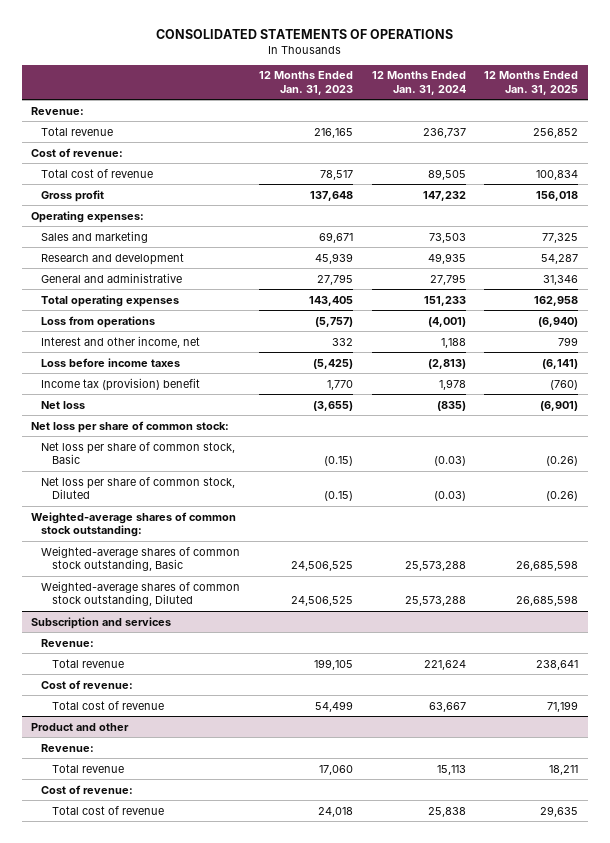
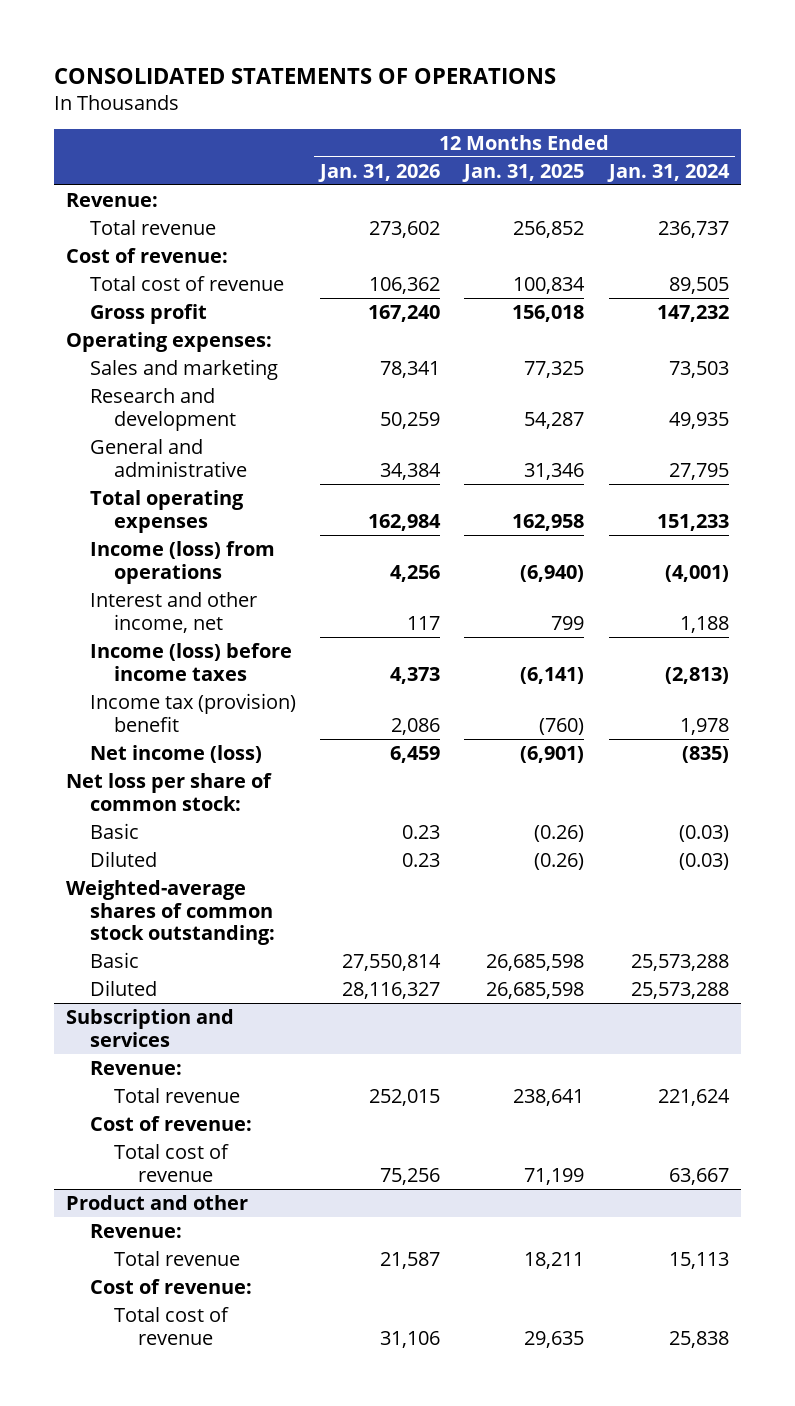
- | 12 Months Ended Jan. 31, 2023 | 12 Months Ended Jan. 31, 2024 | 12 Months Ended Jan. 31, 2025
+ | 12 Months Ended Jan. 31, 2026 | 12 Months Ended Jan. 31, 2025 | 12 Months Ended Jan. 31, 2024
- Loss from operations | (5,757) | (4,001) | (6,940)
+ Income (loss) from operations | 4,256 | (6,940) | (4,001)
- Loss before income taxes | (5,425) | (2,813) | (6,141)
+ Income (loss) before income taxes | 4,373 | (6,141) | (2,813)
- Net loss | (3,655) | (835) | (6,901)
+ Net income (loss) | 6,459 | (6,901) | (835)
- Net loss per share of common stock, Basic | (0.15) | (0.03) | (0.26)
- Net loss per share of common stock, Diluted | (0.15) | (0.03) | (0.26)
+ Basic | 0.23 | (0.26) | (0.03)
+ Diluted | 0.23 | (0.26) | (0.03)
- Weighted-average shares of common stock outstanding, Basic | 24,506,525 | 25,573,288 | 26,685,598
- Weighted-average shares of common stock outstanding, Diluted | 24,506,525 | 25,573,288 | 26,685,598
+ Basic | 27,550,814 | 26,685,598 | 25,573,288
+ Diluted | 28,116,327 | 26,685,598 | 25,573,288

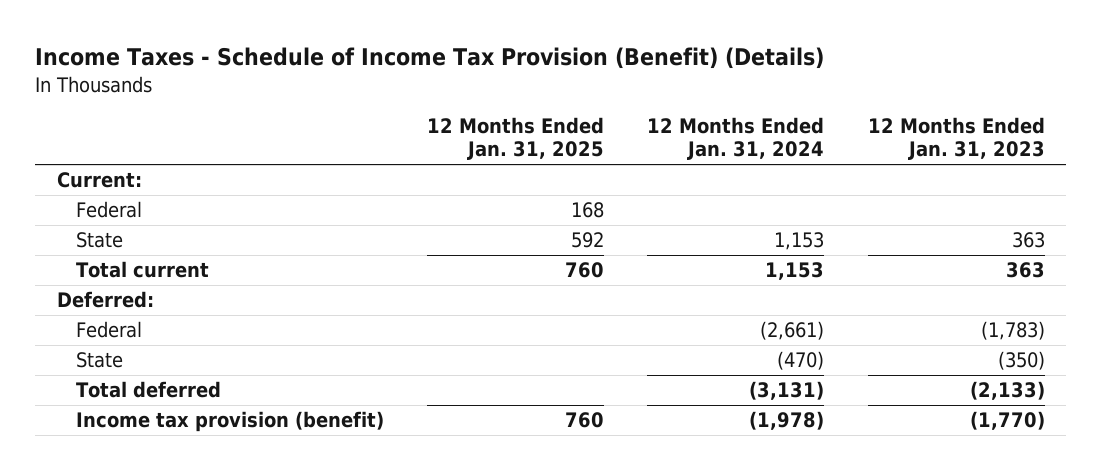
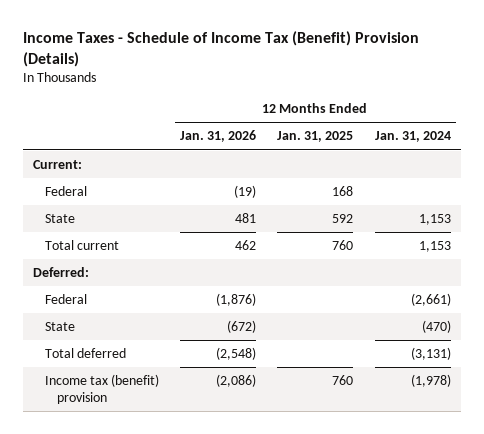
- Income Taxes - Schedule of Income Tax Provision (Benefit) (Details)
+ Income Taxes - Schedule of Income Tax (Benefit) Provision (Details)
- | 12 Months Ended Jan. 31, 2025 | 12 Months Ended Jan. 31, 2024 | 12 Months Ended Jan. 31, 2023
+ | 12 Months Ended Jan. 31, 2026 | 12 Months Ended Jan. 31, 2025 | 12 Months Ended Jan. 31, 2024
- Income tax provision (benefit) | 760 | (1,978) | (1,770)
+ Income tax (benefit) provision | (2,086) | 760 | (1,978)

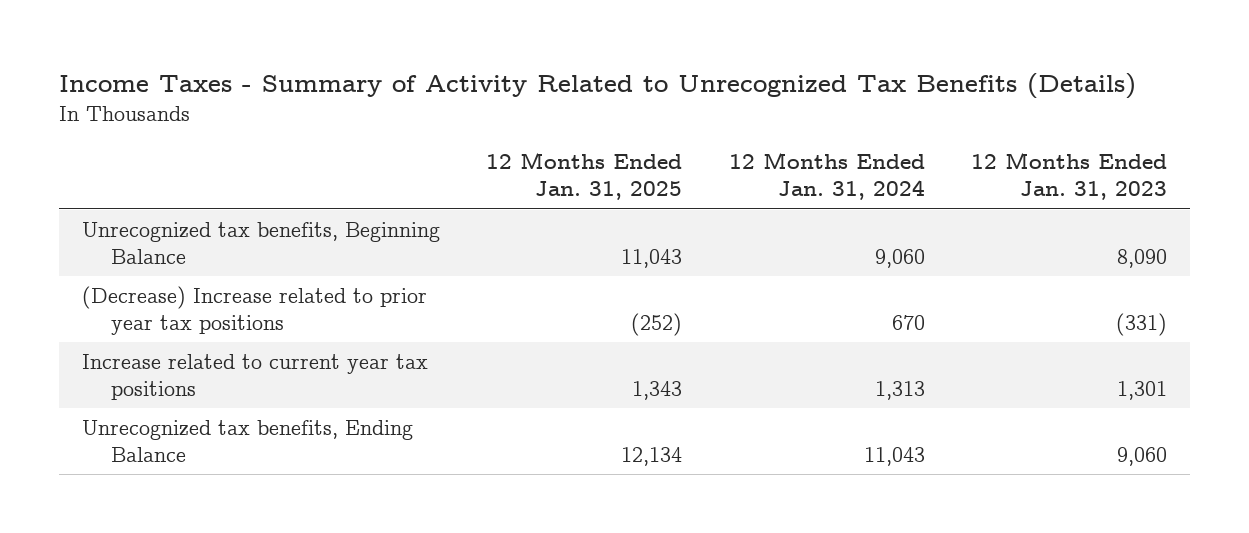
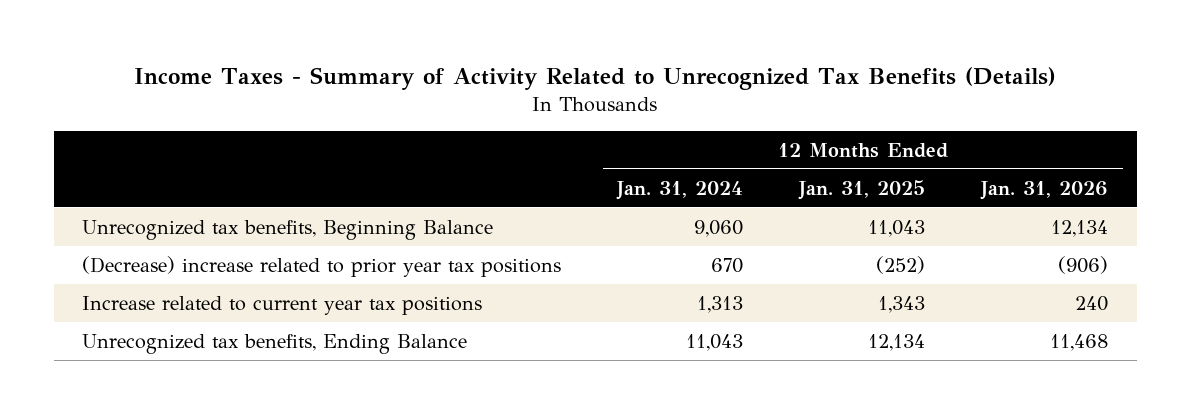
- | 12 Months Ended Jan. 31, 2025 | 12 Months Ended Jan. 31, 2024 | 12 Months Ended Jan. 31, 2023
+ | 12 Months Ended Jan. 31, 2024 | 12 Months Ended Jan. 31, 2025 | 12 Months Ended Jan. 31, 2026
- (Decrease) Increase related to prior year tax positions | (252) | 670 | (331)
+ (Decrease) increase related to prior year tax positions | 670 | (252) | (906)

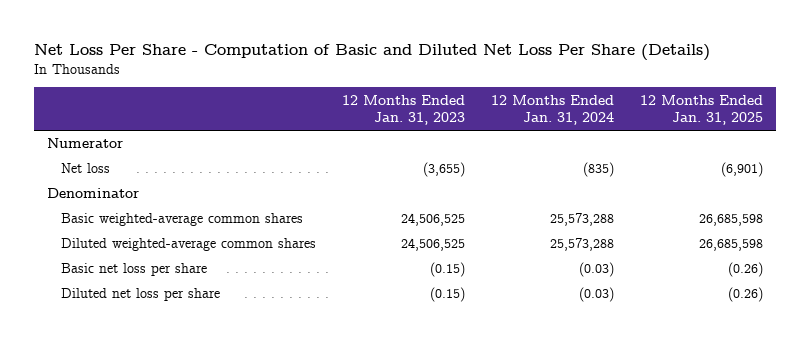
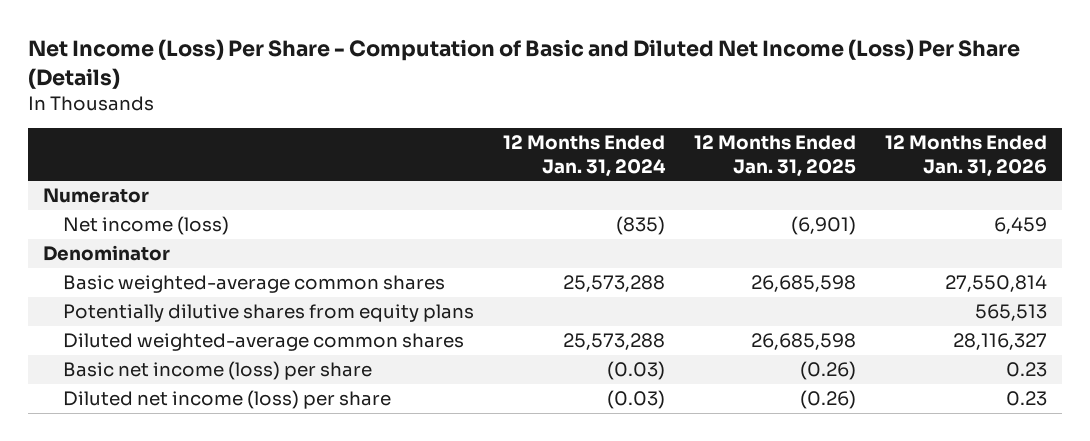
- Net Loss Per Share - Computation of Basic and Diluted Net Loss Per Share (Details)
+ Net Income (Loss) Per Share - Computation of Basic and Diluted Net Income (Loss) Per Share (Details)
- | 12 Months Ended Jan. 31, 2023 | 12 Months Ended Jan. 31, 2024 | 12 Months Ended Jan. 31, 2025
+ | 12 Months Ended Jan. 31, 2024 | 12 Months Ended Jan. 31, 2025 | 12 Months Ended Jan. 31, 2026
- Net loss | (3,655) | (835) | (6,901)
+ Net income (loss) | (835) | (6,901) | 6,459
+ Potentially dilutive shares from equity plans | | | 565,513
- Basic net loss per share | (0.15) | (0.03) | (0.26)
- Diluted net loss per share | (0.15) | (0.03) | (0.26)
+ Basic net income (loss) per share | (0.03) | (0.26) | 0.23
+ Diluted net income (loss) per share | (0.03) | (0.26) | 0.23

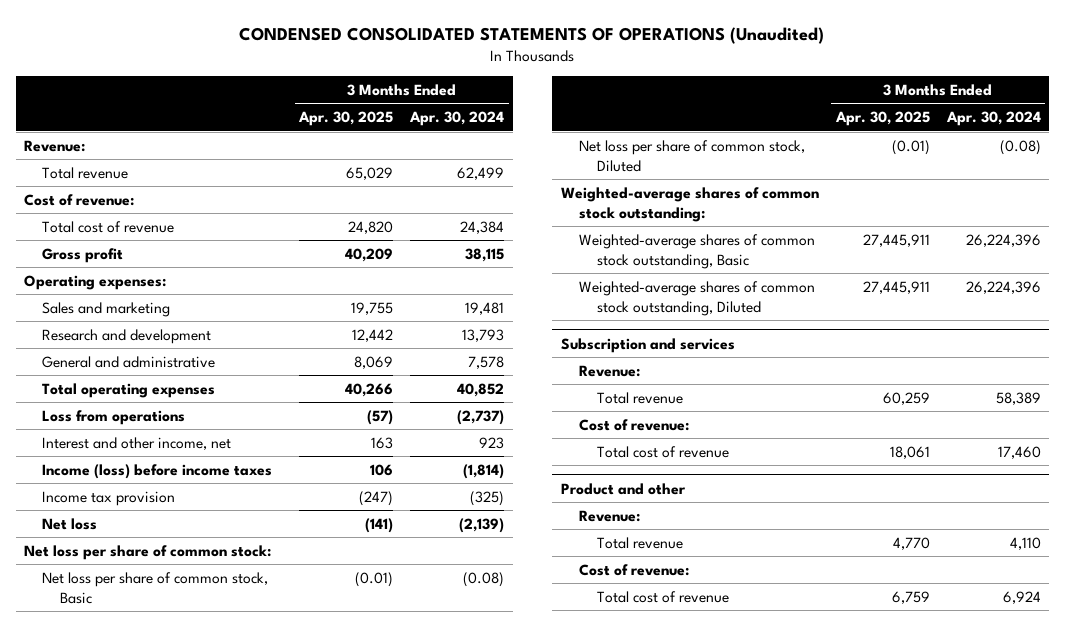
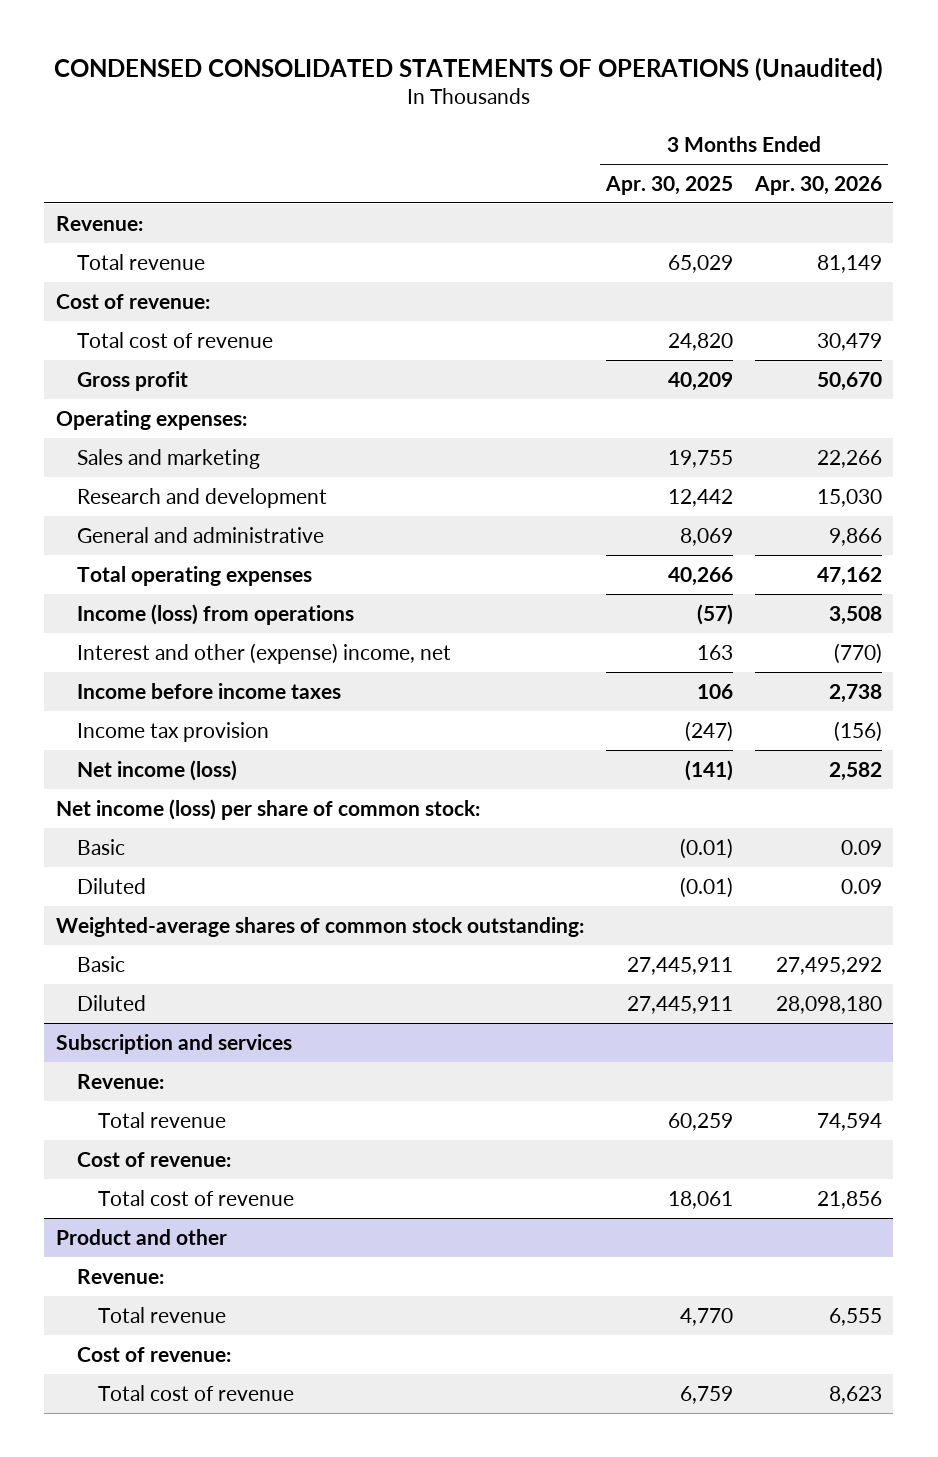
- | 3 Months Ended Apr. 30, 2025 | 3 Months Ended Apr. 30, 2024
+ | 3 Months Ended Apr. 30, 2025 | 3 Months Ended Apr. 30, 2026
- Loss from operations | (57) | (2,737)
- Interest and other income, net | 163 | 923
- Income (loss) before income taxes | 106 | (1,814)
+ Income (loss) from operations | (57) | 3,508
+ Interest and other (expense) income, net | 163 | (770)
+ Income before income taxes | 106 | 2,738
- Net loss | (141) | (2,139)
- Net loss per share of common stock:
- Net loss per share of common stock, Basic | (0.01) | (0.08)
- Net loss per share of common stock, Diluted | (0.01) | (0.08)
+ Net income (loss) | (141) | 2,582
+ Net income (loss) per share of common stock:
+ Basic | (0.01) | 0.09
+ Diluted | (0.01) | 0.09
- Weighted-average shares of common stock outstanding, Basic | 27,445,911 | 26,224,396
- Weighted-average shares of common stock outstanding, Diluted | 27,445,911 | 26,224,396
+ Basic | 27,445,911 | 27,495,292
+ Diluted | 27,445,911 | 28,098,180

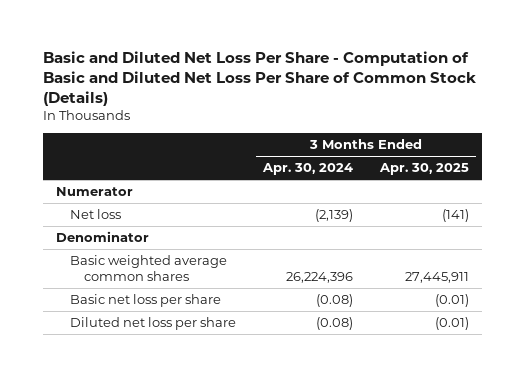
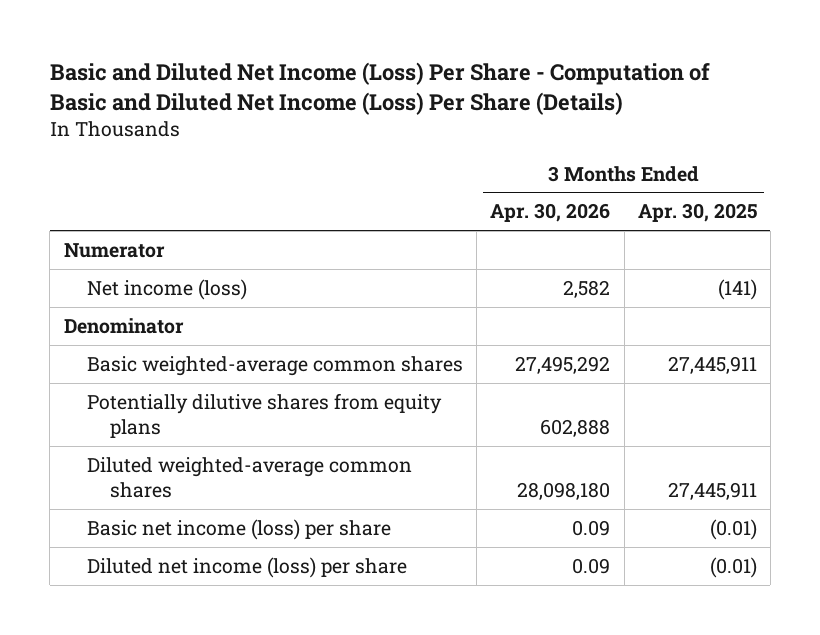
- Basic and Diluted Net Loss Per Share - Computation of Basic and Diluted Net Loss Per Share of Common Stock (Details)
+ Basic and Diluted Net Income (Loss) Per Share - Computation of Basic and Diluted Net Income (Loss) Per Share (Details)
- | 3 Months Ended Apr. 30, 2024 | 3 Months Ended Apr. 30, 2025
+ | 3 Months Ended Apr. 30, 2026 | 3 Months Ended Apr. 30, 2025
- Net loss | (2,139) | (141)
+ Net income (loss) | 2,582 | (141)
- Basic weighted average common shares | 26,224,396 | 27,445,911
- Basic net loss per share | (0.08) | (0.01)
- Diluted net loss per share | (0.08) | (0.01)
+ Basic weighted-average common shares | 27,495,292 | 27,445,911
+ Potentially dilutive shares from equity plans | 602,888 |
+ Diluted weighted-average common shares | 28,098,180 | 27,445,911
+ Basic net income (loss) per share | 0.09 | (0.01)
+ Diluted net income (loss) per share | 0.09 | (0.01)

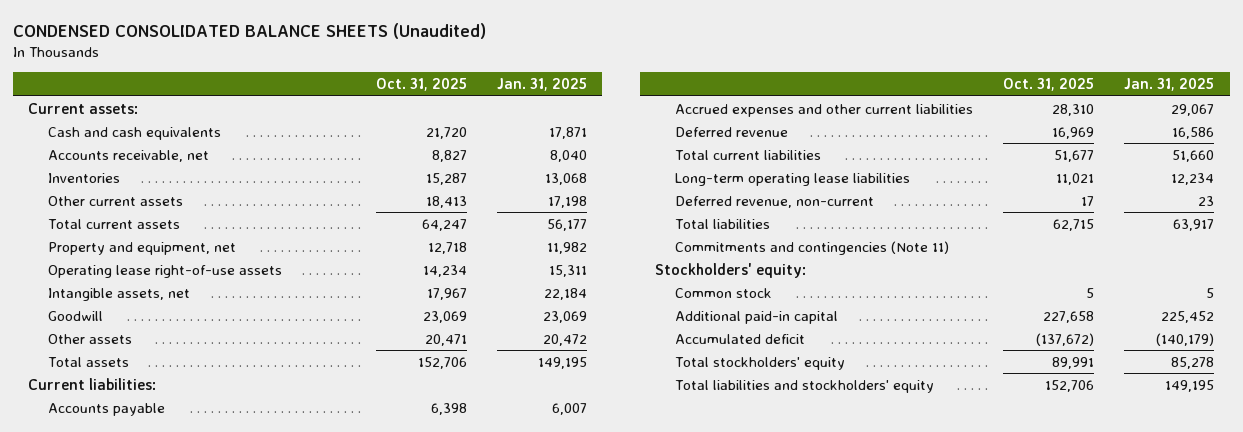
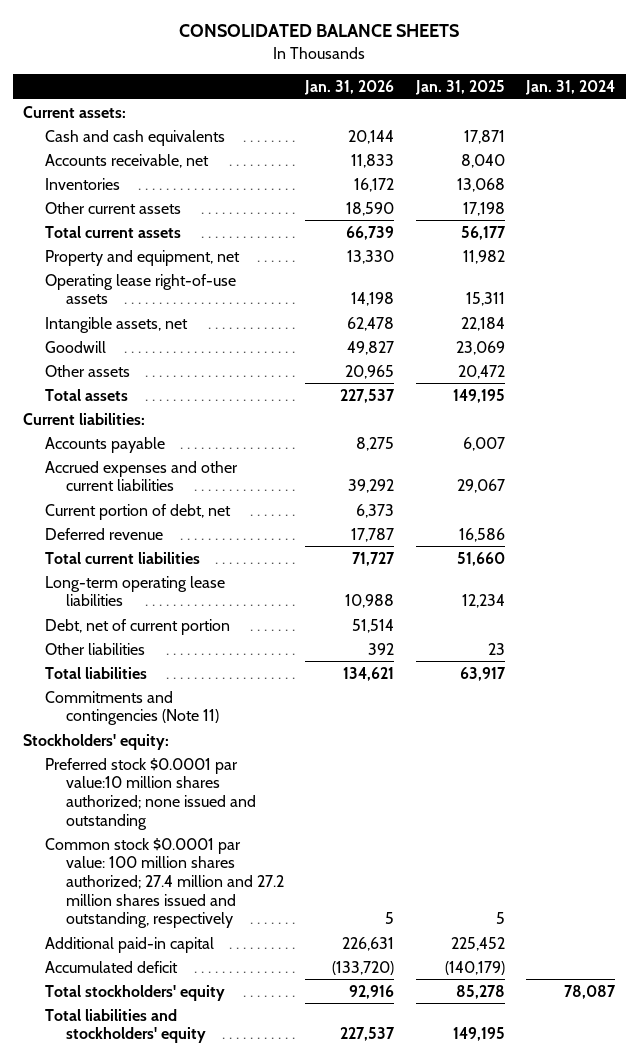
- CONDENSED CONSOLIDATED BALANCE SHEETS (Unaudited)
+ CONSOLIDATED BALANCE SHEETS
- | Oct. 31, 2025 | Jan. 31, 2025
+ | Jan. 31, 2026 | Jan. 31, 2025 | Jan. 31, 2024
+ Current portion of debt, net | 6,373 | |
- Deferred revenue, non-current | 17 | 23
+ Debt, net of current portion | 51,514 | |
+ Other liabilities | 392 | 23 |
- Common stock | 5 | 5
+ Preferred stock $0.0001 par value:10 million shares authorized; none issued and outstanding
+ Common stock $0.0001 par value: 100 million shares authorized; 27.4 million and 27.2 million shares issued and outstanding, respectively | 5 | 5 |

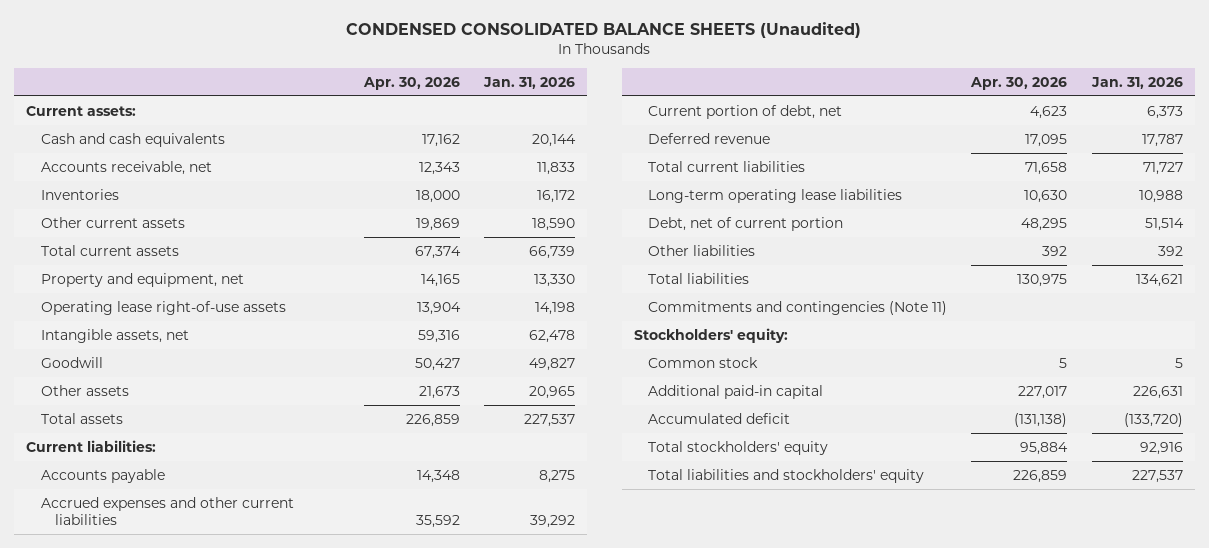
- CONSOLIDATED BALANCE SHEETS
+ CONDENSED CONSOLIDATED BALANCE SHEETS (Unaudited)
- | Jan. 31, 2026 | Jan. 31, 2025 | Jan. 31, 2024
+ | Apr. 30, 2026 | Jan. 31, 2026
- Preferred stock $0.0001 par value:10 million shares authorized; none issued and outstanding
- Common stock $0.0001 par value: 100 million shares authorized; 27.4 million and 27.2 million shares issued and outstanding, respectively | 5 | 5 |
+ Common stock | 5 | 5

